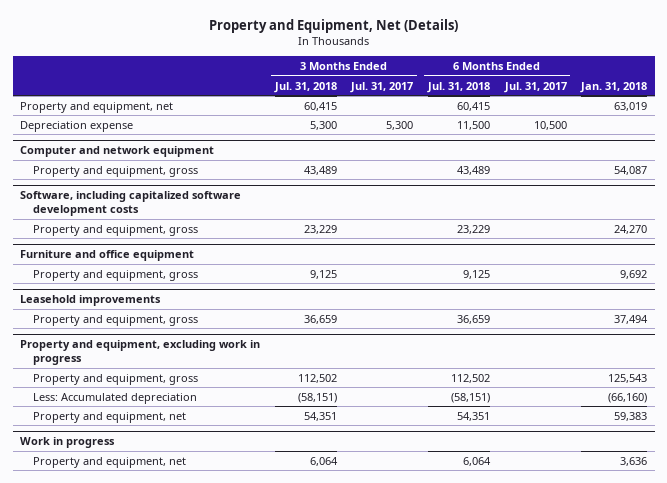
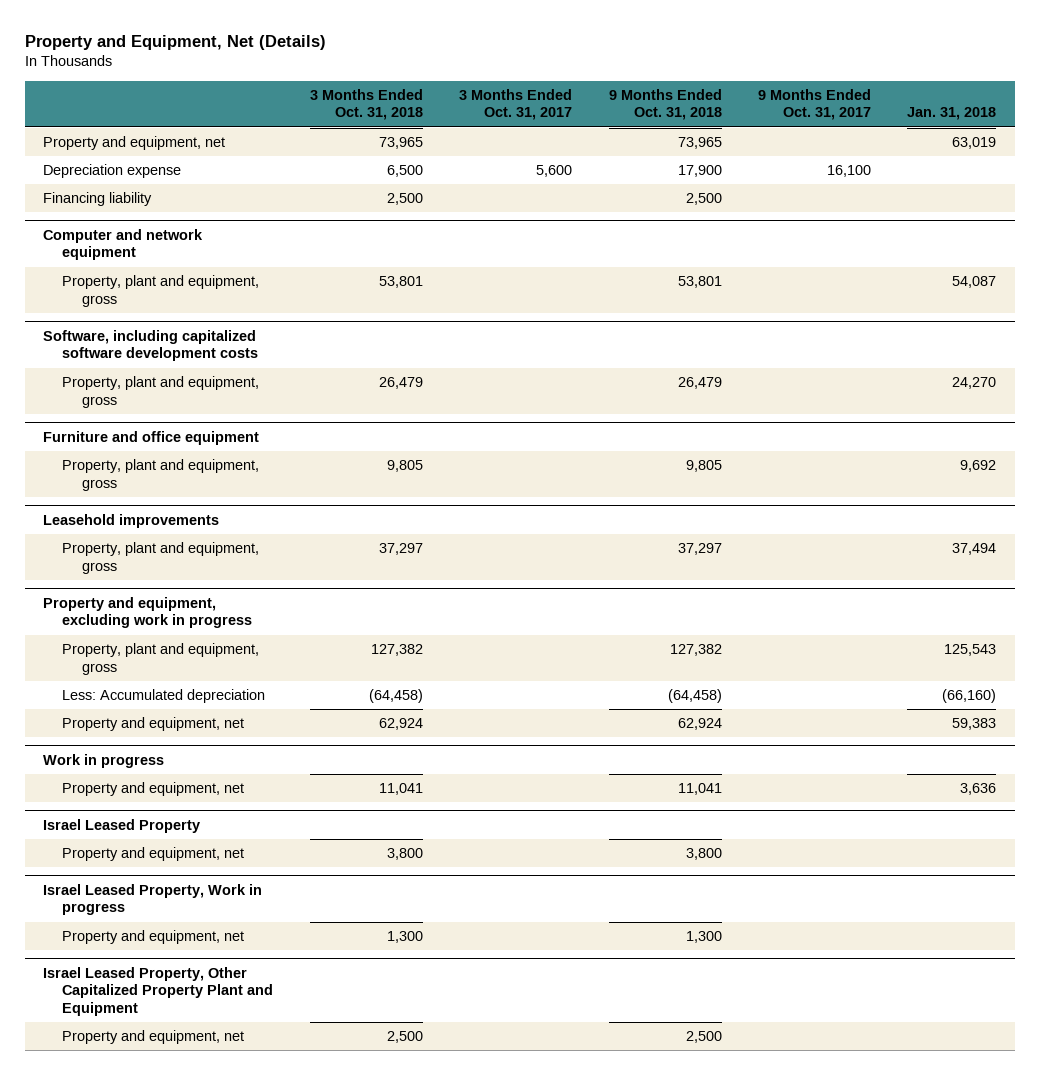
- | 3 Months Ended Jul. 31, 2018 | 3 Months Ended Jul. 31, 2017 | 6 Months Ended Jul. 31, 2018 | 6 Months Ended Jul. 31, 2017 | Jan. 31, 2018
+ | 3 Months Ended Oct. 31, 2018 | 3 Months Ended Oct. 31, 2017 | 9 Months Ended Oct. 31, 2018 | 9 Months Ended Oct. 31, 2017 | Jan. 31, 2018
+ Financing liability | 2,500 | | 2,500 | |
@ Computer and network equipment
- Property and equipment, gross | 43,489 | | 43,489 | | 54,087
+ Property, plant and equipment, gross | 53,801 | | 53,801 | | 54,087
@ Software, including capitalized software development costs
- Property and equipment, gross | 23,229 | | 23,229 | | 24,270
+ Property, plant and equipment, gross | 26,479 | | 26,479 | | 24,270
@ Furniture and office equipment
- Property and equipment, gross | 9,125 | | 9,125 | | 9,692
+ Property, plant and equipment, gross | 9,805 | | 9,805 | | 9,692
@ Leasehold improvements
- Property and equipment, gross | 36,659 | | 36,659 | | 37,494
+ Property, plant and equipment, gross | 37,297 | | 37,297 | | 37,494
@ Property and equipment, excluding work in progress
- Property and equipment, gross | 112,502 | | 112,502 | | 125,543
+ Property, plant and equipment, gross | 127,382 | | 127,382 | | 125,543
+ Israel Leased Property
+ Property and equipment, net | 3,800 | | 3,800 | |
+ Israel Leased Property, Work in progress
+ Property and equipment, net | 1,300 | | 1,300 | |
+ Israel Leased Property, Other Capitalized Property Plant and Equipment
+ Property and equipment, net | 2,500 | | 2,500 | |

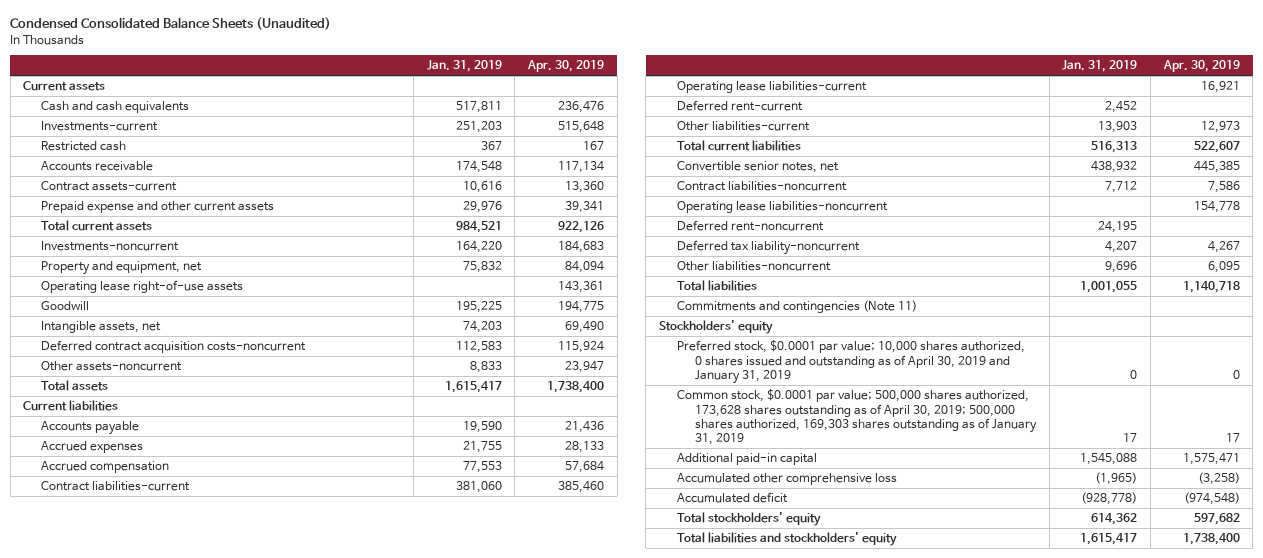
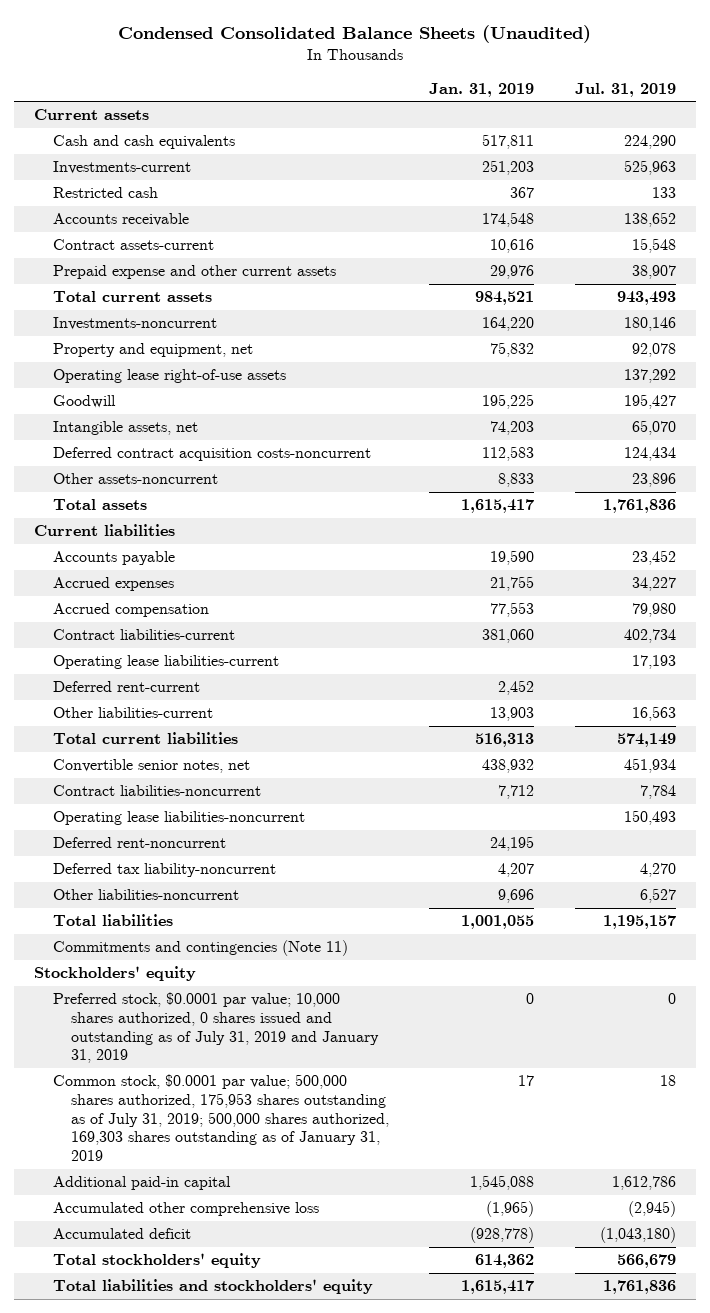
- | Jan. 31, 2019 | Apr. 30, 2019
+ | Jan. 31, 2019 | Jul. 31, 2019
- Preferred stock, $0.0001 par value; 10,000 shares authorized, 0 shares issued and outstanding as of April 30, 2019 and January 31, 2019 | 0 | 0
- Common stock, $0.0001 par value; 500,000 shares authorized, 173,628 shares outstanding as of April 30, 2019; 500,000 shares authorized, 169,303 shares outstanding as of January 31, 2019 | 17 | 17
+ Preferred stock, $0.0001 par value; 10,000 shares authorized, 0 shares issued and outstanding as of July 31, 2019 and January 31, 2019 | 0 | 0
+ Common stock, $0.0001 par value; 500,000 shares authorized, 175,953 shares outstanding as of July 31, 2019; 500,000 shares authorized, 169,303 shares outstanding as of January 31, 2019 | 17 | 18

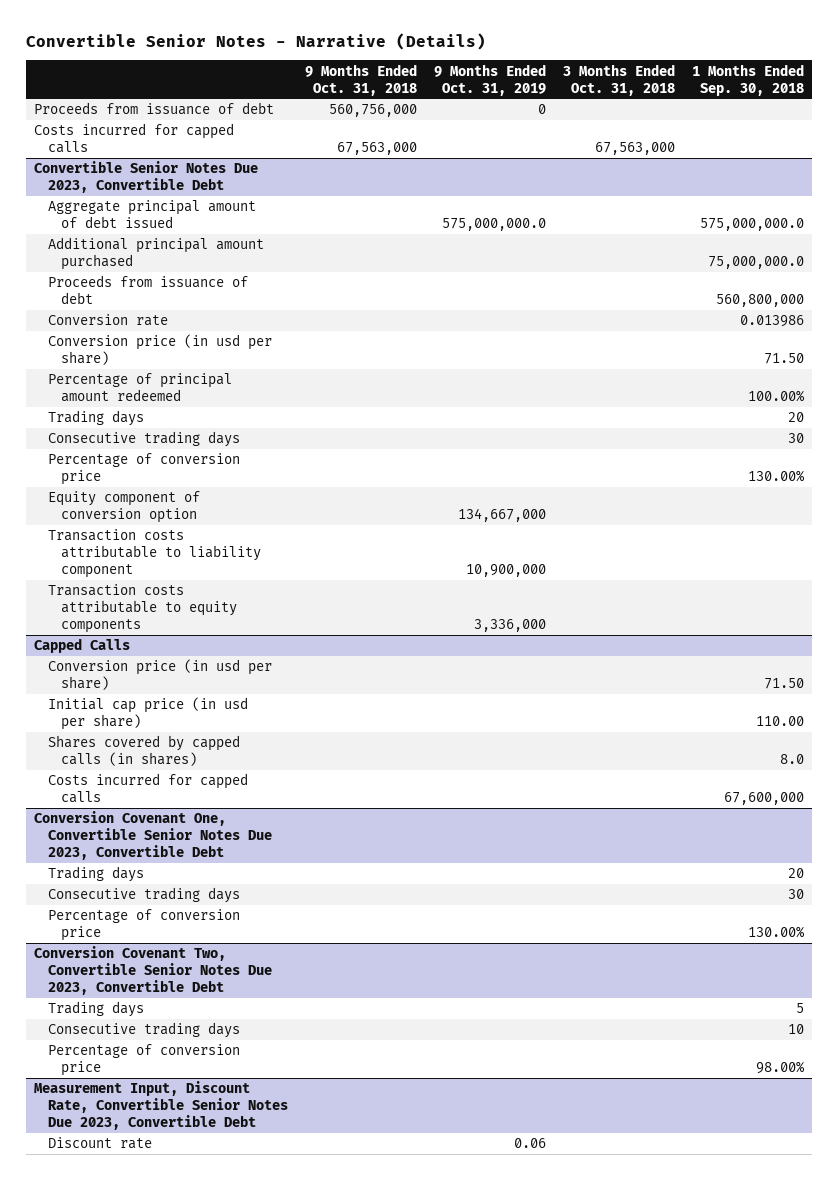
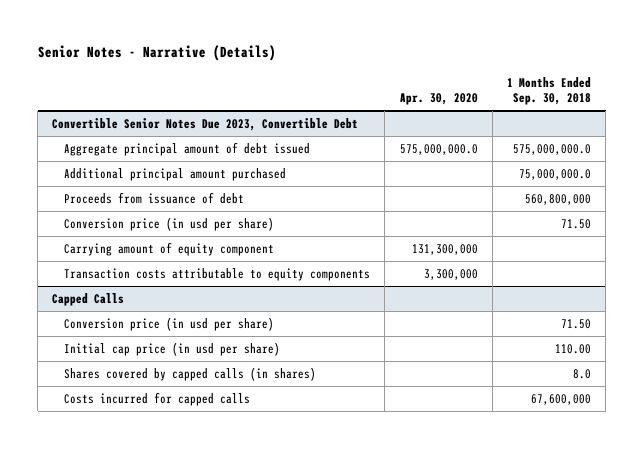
- Convertible Senior Notes - Narrative (Details)
+ Senior Notes - Narrative (Details)
- | 9 Months Ended Oct. 31, 2018 | 9 Months Ended Oct. 31, 2019 | 3 Months Ended Oct. 31, 2018 | 1 Months Ended Sep. 30, 2018
+ | Apr. 30, 2020 | 1 Months Ended Sep. 30, 2018
- Proceeds from issuance of debt | 560,756,000 | 0 | |
- Costs incurred for capped calls | 67,563,000 | | 67,563,000 |
@ Convertible Senior Notes Due 2023, Convertible Debt
- Conversion rate | | | | 0.013986
- Percentage of principal amount redeemed | | | | 100.00%
- Trading days | | | | 20
- Consecutive trading days | | | | 30
- Percentage of conversion price | | | | 130.00%
- Equity component of conversion option | | 134,667,000 | |
- Transaction costs attributable to liability component | | 10,900,000 | |
+ Carrying amount of equity component | 131,300,000 |
- Conversion Covenant One, Convertible Senior Notes Due 2023, Convertible Debt
- Trading days | | | | 20
- Consecutive trading days | | | | 30
- Percentage of conversion price | | | | 130.00%
- Conversion Covenant Two, Convertible Senior Notes Due 2023, Convertible Debt
- Trading days | | | | 5
- Consecutive trading days | | | | 10
- Percentage of conversion price | | | | 98.00%
- Measurement Input, Discount Rate, Convertible Senior Notes Due 2023, Convertible Debt
- Discount rate | | 0.06 | |

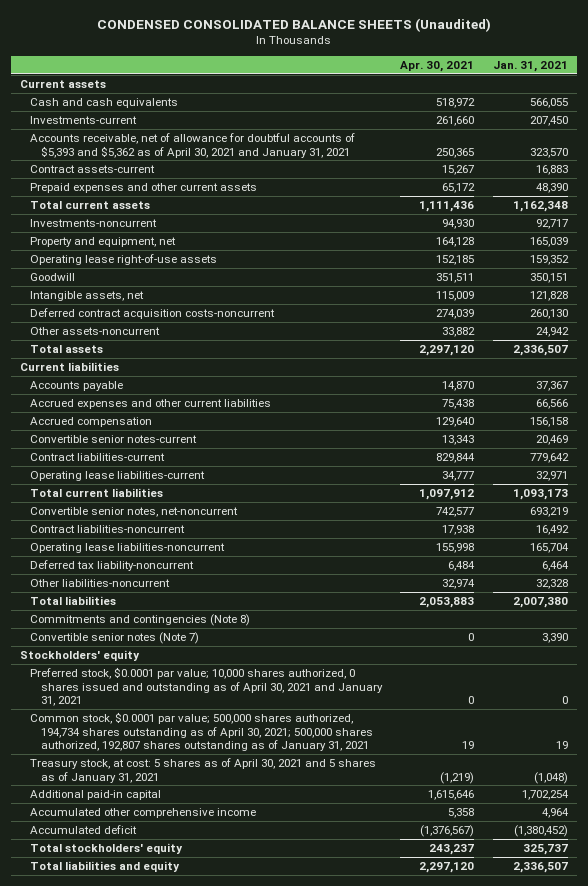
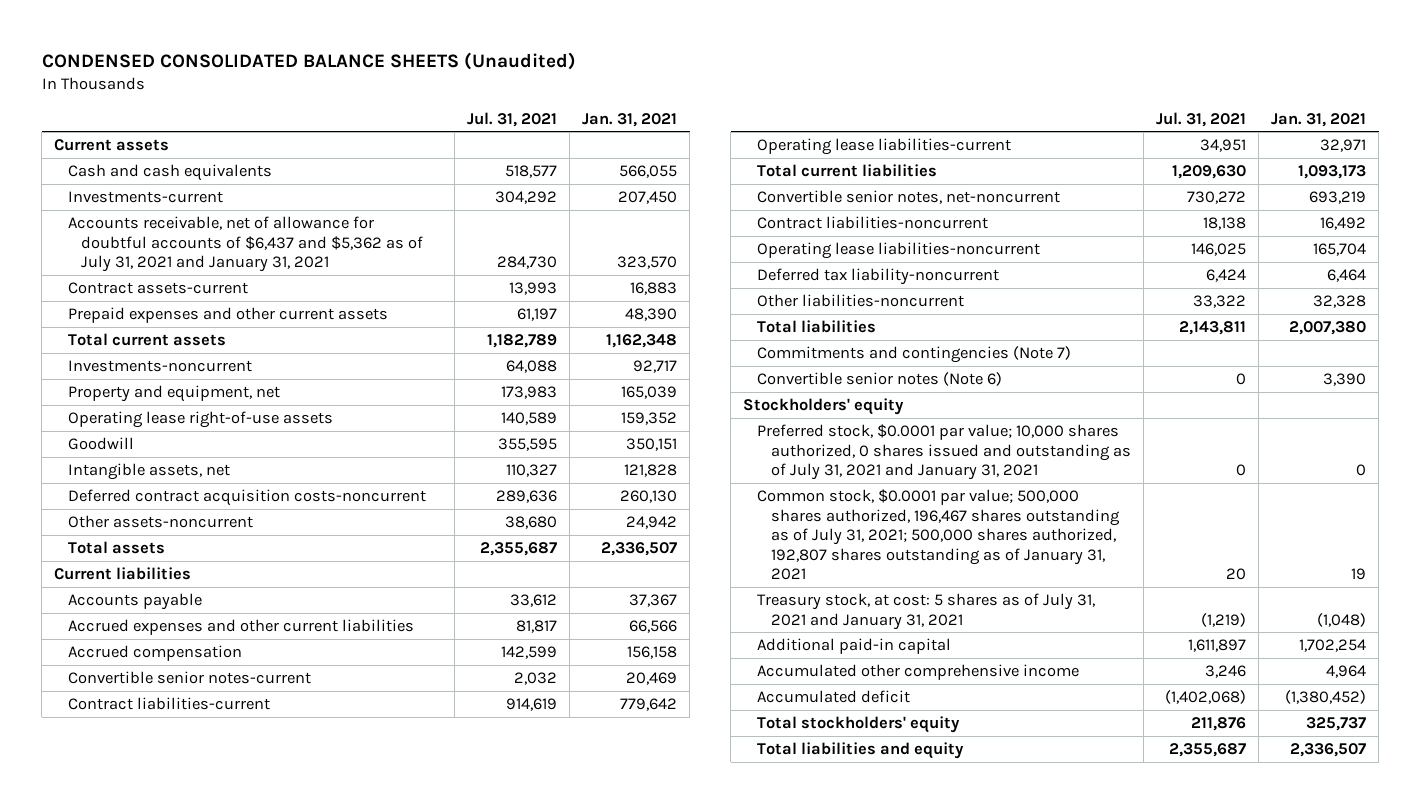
- | Apr. 30, 2021 | Jan. 31, 2021
+ | Jul. 31, 2021 | Jan. 31, 2021
- Accounts receivable, net of allowance for doubtful accounts of $5,393 and $5,362 as of April 30, 2021 and January 31, 2021 | 250,365 | 323,570
+ Accounts receivable, net of allowance for doubtful accounts of $6,437 and $5,362 as of July 31, 2021 and January 31, 2021 | 284,730 | 323,570
- Commitments and contingencies (Note 8)
- Convertible senior notes (Note 7) | 0 | 3,390
+ Commitments and contingencies (Note 7)
+ Convertible senior notes (Note 6) | 0 | 3,390
- Preferred stock, $0.0001 par value; 10,000 shares authorized, 0 shares issued and outstanding as of April 30, 2021 and January 31, 2021 | 0 | 0
- Common stock, $0.0001 par value; 500,000 shares authorized, 194,734 shares outstanding as of April 30, 2021; 500,000 shares authorized, 192,807 shares outstanding as of January 31, 2021 | 19 | 19
- Treasury stock, at cost: 5 shares as of April 30, 2021 and 5 shares as of January 31, 2021 | (1,219) | (1,048)
+ Preferred stock, $0.0001 par value; 10,000 shares authorized, 0 shares issued and outstanding as of July 31, 2021 and January 31, 2021 | 0 | 0
+ Common stock, $0.0001 par value; 500,000 shares authorized, 196,467 shares outstanding as of July 31, 2021; 500,000 shares authorized, 192,807 shares outstanding as of January 31, 2021 | 20 | 19
+ Treasury stock, at cost: 5 shares as of July 31, 2021 and January 31, 2021 | (1,219) | (1,048)

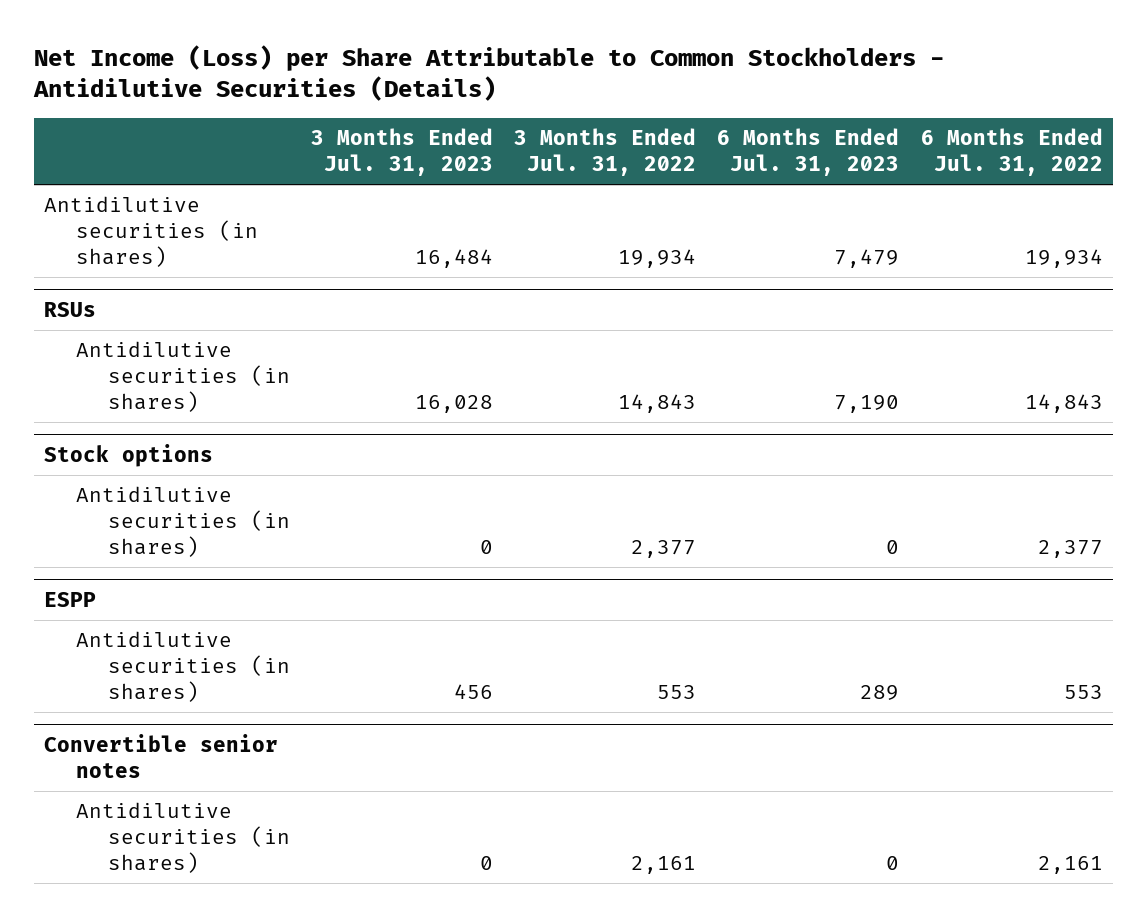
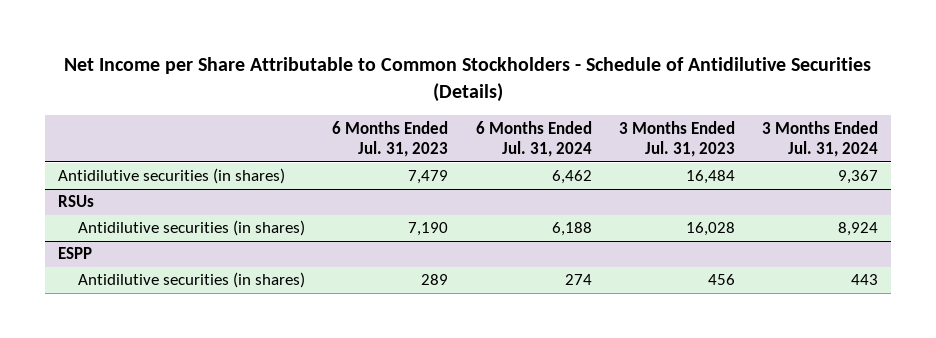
- Net Income (Loss) per Share Attributable to Common Stockholders - Antidilutive Securities (Details)
+ Net Income per Share Attributable to Common Stockholders - Schedule of Antidilutive Securities (Details)
- | 3 Months Ended Jul. 31, 2023 | 3 Months Ended Jul. 31, 2022 | 6 Months Ended Jul. 31, 2023 | 6 Months Ended Jul. 31, 2022
+ | 6 Months Ended Jul. 31, 2023 | 6 Months Ended Jul. 31, 2024 | 3 Months Ended Jul. 31, 2023 | 3 Months Ended Jul. 31, 2024
- Stock options
- Antidilutive securities (in shares) | 0 | 2,377 | 0 | 2,377
- Convertible senior notes
- Antidilutive securities (in shares) | 0 | 2,161 | 0 | 2,161

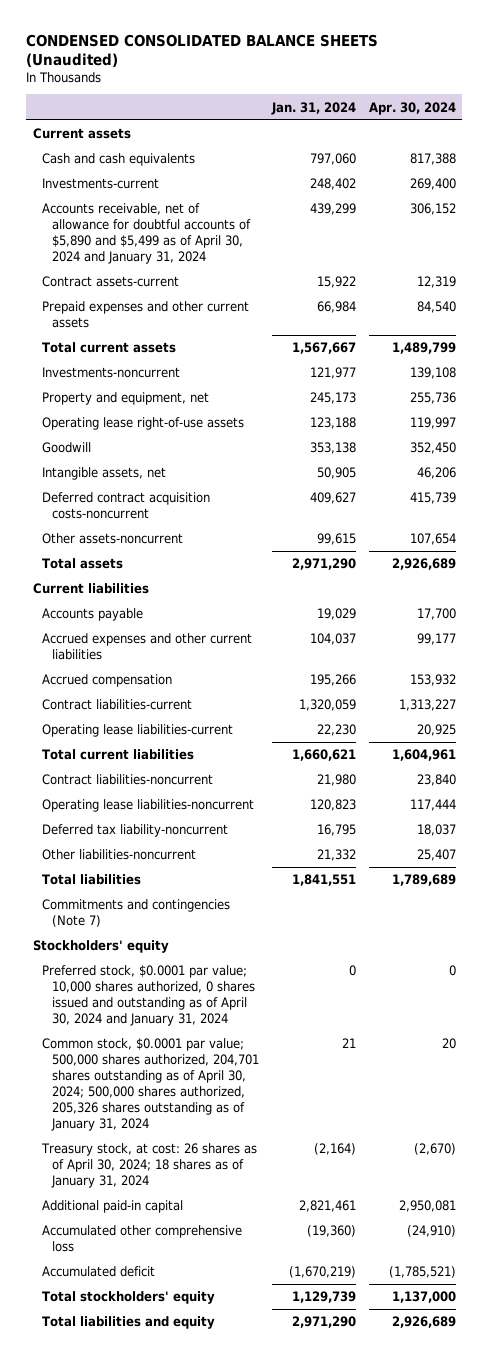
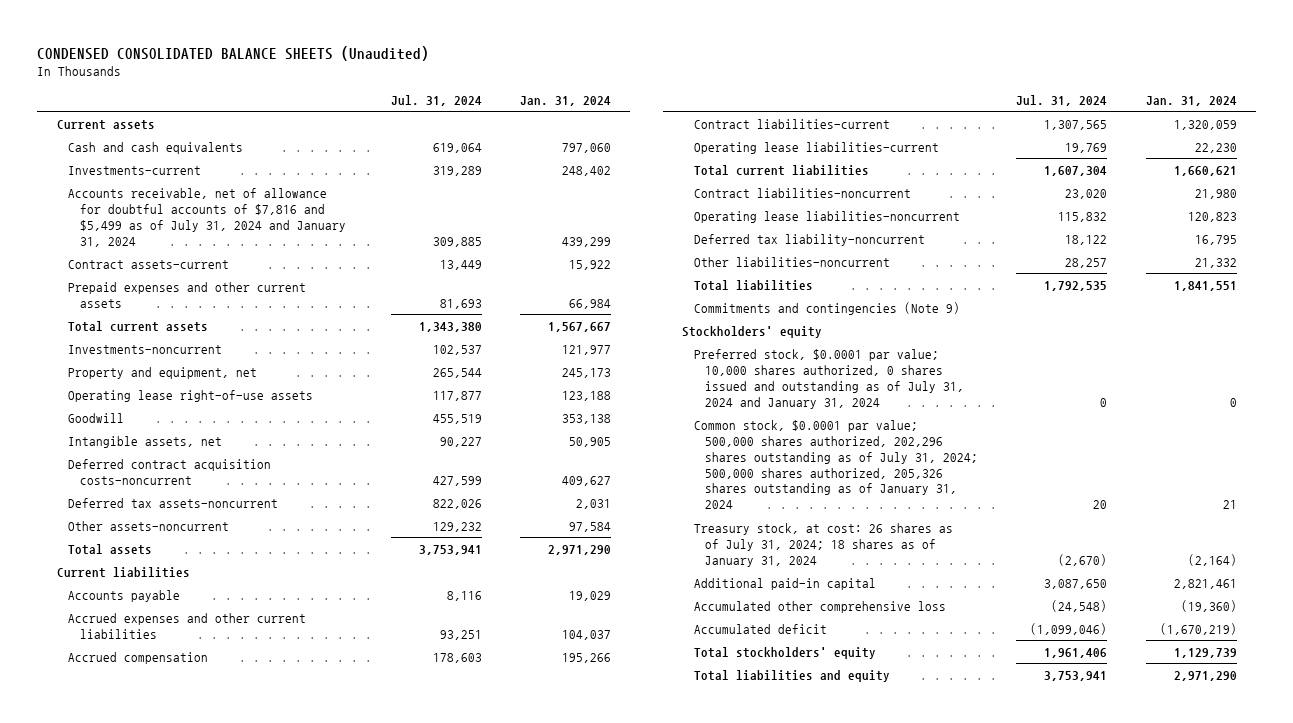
- | Jan. 31, 2024 | Apr. 30, 2024
+ | Jul. 31, 2024 | Jan. 31, 2024
- Accounts receivable, net of allowance for doubtful accounts of $5,890 and $5,499 as of April 30, 2024 and January 31, 2024 | 439,299 | 306,152
+ Accounts receivable, net of allowance for doubtful accounts of $7,816 and $5,499 as of July 31, 2024 and January 31, 2024 | 309,885 | 439,299
- Other assets-noncurrent | 99,615 | 107,654
+ Deferred tax assets-noncurrent | 822,026 | 2,031
+ Other assets-noncurrent | 129,232 | 97,584
- Commitments and contingencies (Note 7)
+ Commitments and contingencies (Note 9)
- Preferred stock, $0.0001 par value; 10,000 shares authorized, 0 shares issued and outstanding as of April 30, 2024 and January 31, 2024 | 0 | 0
- Common stock, $0.0001 par value; 500,000 shares authorized, 204,701 shares outstanding as of April 30, 2024; 500,000 shares authorized, 205,326 shares outstanding as of January 31, 2024 | 21 | 20
- Treasury stock, at cost: 26 shares as of April 30, 2024; 18 shares as of January 31, 2024 | (2,164) | (2,670)
+ Preferred stock, $0.0001 par value; 10,000 shares authorized, 0 shares issued and outstanding as of July 31, 2024 and January 31, 2024 | 0 | 0
+ Common stock, $0.0001 par value; 500,000 shares authorized, 202,296 shares outstanding as of July 31, 2024; 500,000 shares authorized, 205,326 shares outstanding as of January 31, 2024 | 20 | 21
+ Treasury stock, at cost: 26 shares as of July 31, 2024; 18 shares as of January 31, 2024 | (2,670) | (2,164)

